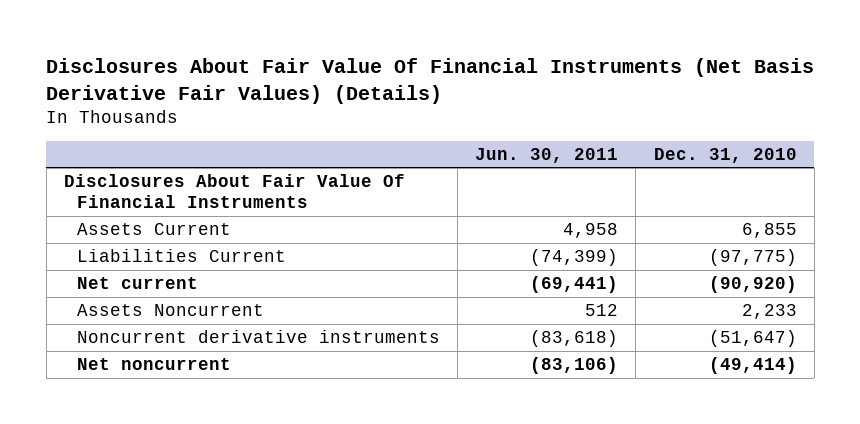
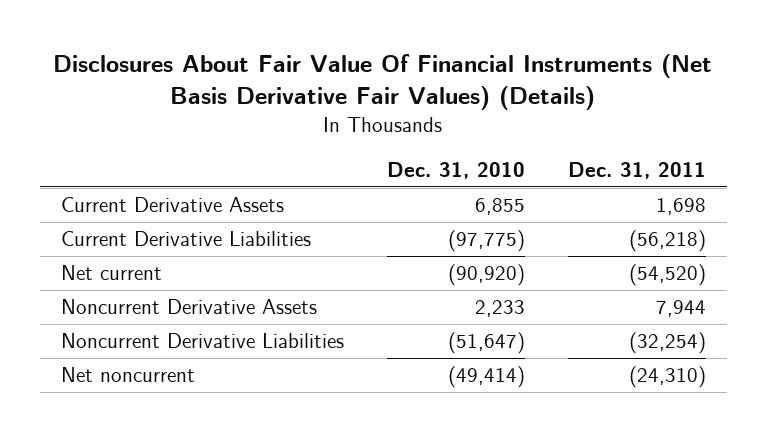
- | Jun. 30, 2011 | Dec. 31, 2010
+ | Dec. 31, 2010 | Dec. 31, 2011
- Disclosures About Fair Value Of Financial Instruments
- Assets Current | 4,958 | 6,855
- Liabilities Current | (74,399) | (97,775)
+ Current Derivative Assets | 6,855 | 1,698
+ Current Derivative Liabilities | (97,775) | (56,218)
- Assets Noncurrent | 512 | 2,233
- Noncurrent derivative instruments | (83,618) | (51,647)
+ Noncurrent Derivative Assets | 2,233 | 7,944
+ Noncurrent Derivative Liabilities | (51,647) | (32,254)

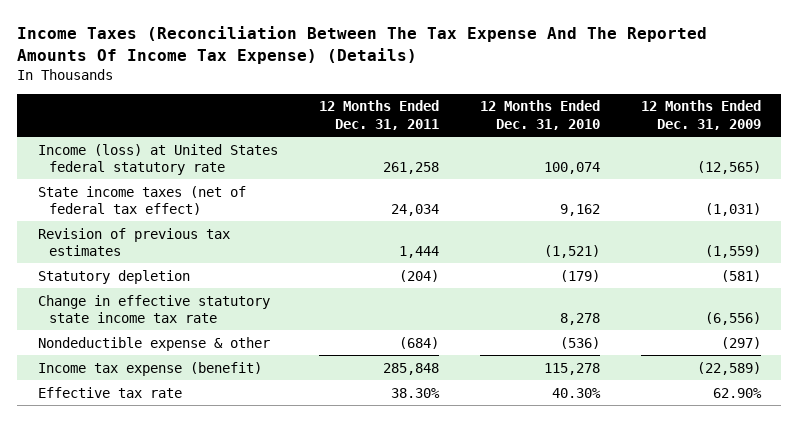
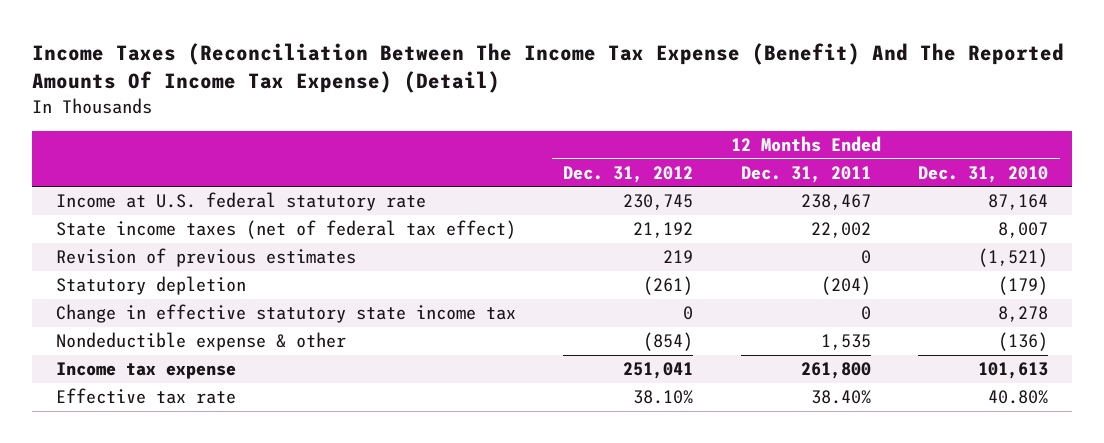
- Income Taxes (Reconciliation Between The Tax Expense And The Reported Amounts Of Income Tax Expense) (Details)
+ Income Taxes (Reconciliation Between The Income Tax Expense (Benefit) And The Reported Amounts Of Income Tax Expense) (Detail)
- | 12 Months Ended Dec. 31, 2011 | 12 Months Ended Dec. 31, 2010 | 12 Months Ended Dec. 31, 2009
+ | 12 Months Ended Dec. 31, 2012 | 12 Months Ended Dec. 31, 2011 | 12 Months Ended Dec. 31, 2010
- Income (loss) at United States federal statutory rate | 261,258 | 100,074 | (12,565)
- State income taxes (net of federal tax effect) | 24,034 | 9,162 | (1,031)
- Revision of previous tax estimates | 1,444 | (1,521) | (1,559)
+ Income at U.S. federal statutory rate | 230,745 | 238,467 | 87,164
+ State income taxes (net of federal tax effect) | 21,192 | 22,002 | 8,007
+ Revision of previous estimates | 219 | 0 | (1,521)
- Change in effective statutory state income tax rate | | 8,278 | (6,556)
- Nondeductible expense & other | (684) | (536) | (297)
- Income tax expense (benefit) | 285,848 | 115,278 | (22,589)
- Effective tax rate | 38.30% | 40.30% | 62.90%
+ Change in effective statutory state income tax | 0 | 0 | 8,278
+ Nondeductible expense & other | (854) | 1,535 | (136)
+ Income tax expense | 251,041 | 261,800 | 101,613
+ Effective tax rate | 38.10% | 38.40% | 40.80%

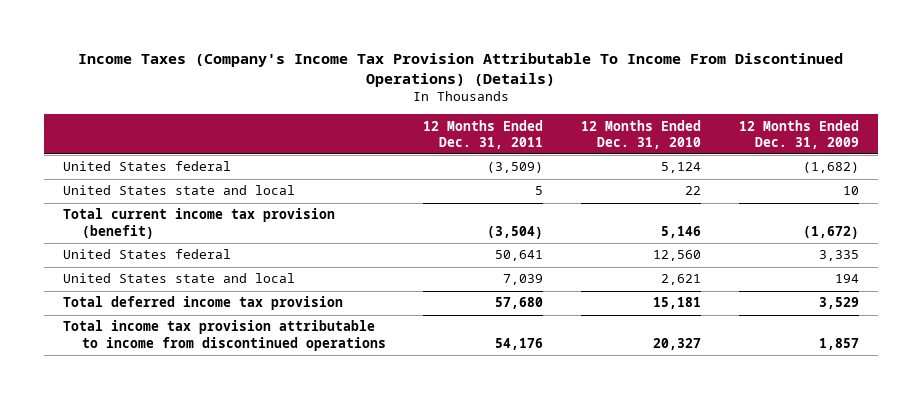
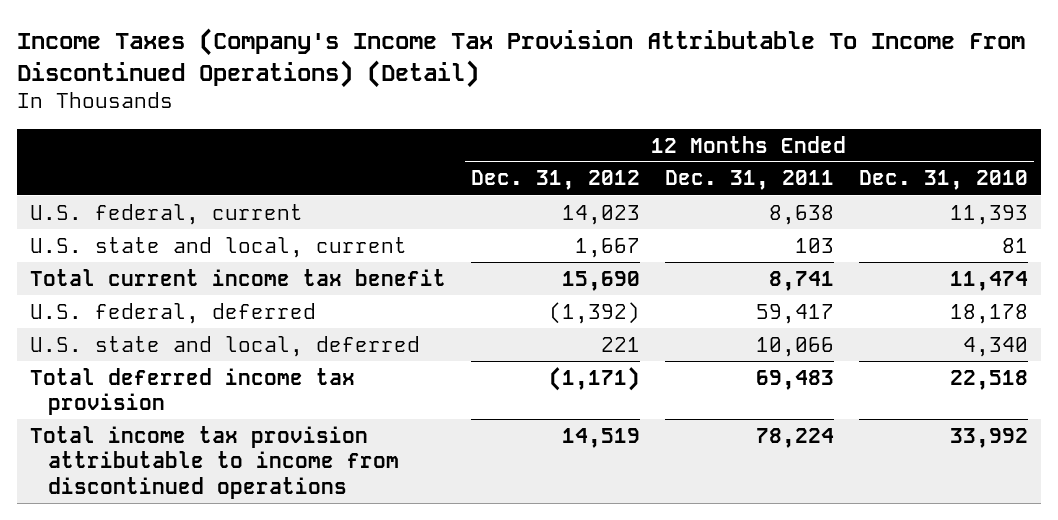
- Income Taxes (Company's Income Tax Provision Attributable To Income From Discontinued Operations) (Details)
+ Income Taxes (Company's Income Tax Provision Attributable To Income From Discontinued Operations) (Detail)
- | 12 Months Ended Dec. 31, 2011 | 12 Months Ended Dec. 31, 2010 | 12 Months Ended Dec. 31, 2009
+ | 12 Months Ended Dec. 31, 2012 | 12 Months Ended Dec. 31, 2011 | 12 Months Ended Dec. 31, 2010
- United States federal | (3,509) | 5,124 | (1,682)
- United States state and local | 5 | 22 | 10
- Total current income tax provision (benefit) | (3,504) | 5,146 | (1,672)
- United States federal | 50,641 | 12,560 | 3,335
- United States state and local | 7,039 | 2,621 | 194
- Total deferred income tax provision | 57,680 | 15,181 | 3,529
- Total income tax provision attributable to income from discontinued operations | 54,176 | 20,327 | 1,857
+ U.S. federal, current | 14,023 | 8,638 | 11,393
+ U.S. state and local, current | 1,667 | 103 | 81
+ Total current income tax benefit | 15,690 | 8,741 | 11,474
+ U.S. federal, deferred | (1,392) | 59,417 | 18,178
+ U.S. state and local, deferred | 221 | 10,066 | 4,340
+ Total deferred income tax provision | (1,171) | 69,483 | 22,518
+ Total income tax provision attributable to income from discontinued operations | 14,519 | 78,224 | 33,992

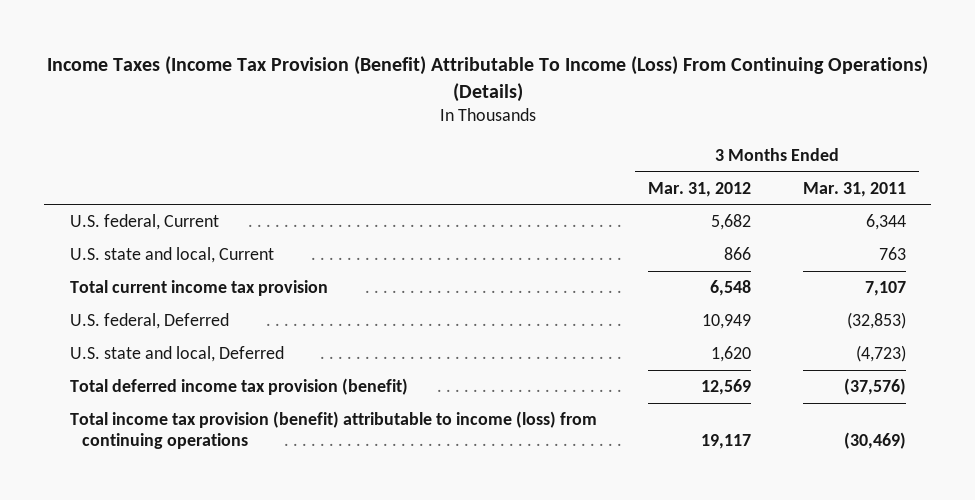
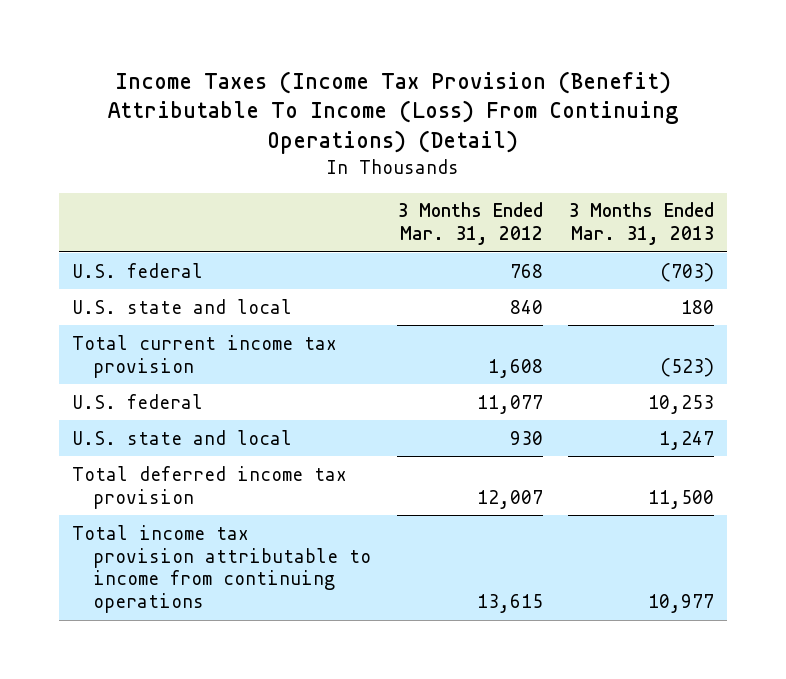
- Income Taxes (Income Tax Provision (Benefit) Attributable To Income (Loss) From Continuing Operations) (Details)
+ Income Taxes (Income Tax Provision (Benefit) Attributable To Income (Loss) From Continuing Operations) (Detail)
- | 3 Months Ended Mar. 31, 2012 | 3 Months Ended Mar. 31, 2011
+ | 3 Months Ended Mar. 31, 2012 | 3 Months Ended Mar. 31, 2013
- U.S. federal, Current | 5,682 | 6,344
- U.S. state and local, Current | 866 | 763
- Total current income tax provision | 6,548 | 7,107
- U.S. federal, Deferred | 10,949 | (32,853)
- U.S. state and local, Deferred | 1,620 | (4,723)
- Total deferred income tax provision (benefit) | 12,569 | (37,576)
- Total income tax provision (benefit) attributable to income (loss) from continuing operations | 19,117 | (30,469)
+ U.S. federal | 768 | (703)
+ U.S. state and local | 840 | 180
+ Total current income tax provision | 1,608 | (523)
+ U.S. federal | 11,077 | 10,253
+ U.S. state and local | 930 | 1,247
+ Total deferred income tax provision | 12,007 | 11,500
+ Total income tax provision attributable to income from continuing operations | 13,615 | 10,977

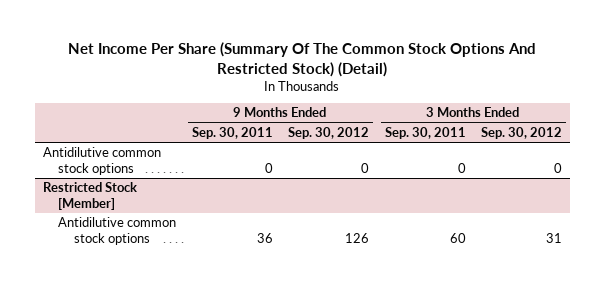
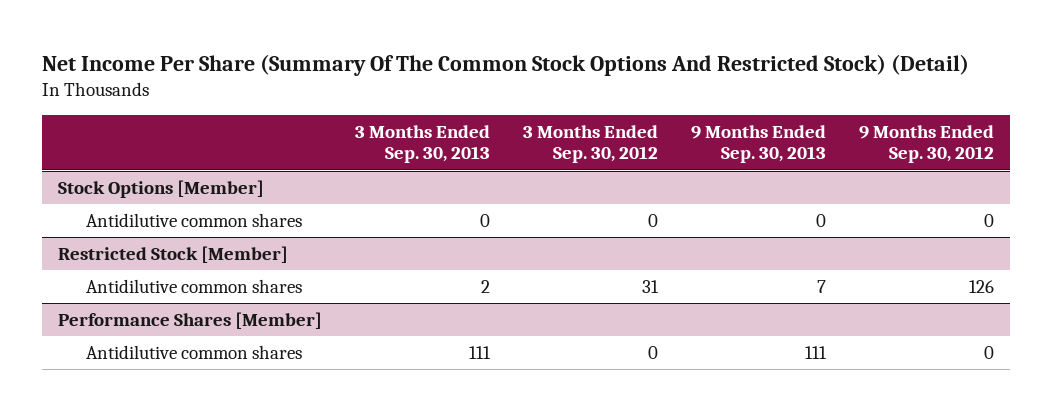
- | 9 Months Ended Sep. 30, 2011 | 9 Months Ended Sep. 30, 2012 | 3 Months Ended Sep. 30, 2011 | 3 Months Ended Sep. 30, 2012
+ | 3 Months Ended Sep. 30, 2013 | 3 Months Ended Sep. 30, 2012 | 9 Months Ended Sep. 30, 2013 | 9 Months Ended Sep. 30, 2012
- Antidilutive common stock options | 0 | 0 | 0 | 0
+ Stock Options [Member]
+ Antidilutive common shares | 0 | 0 | 0 | 0
@ Restricted Stock [Member]
- Antidilutive common stock options | 36 | 126 | 60 | 31
+ Antidilutive common shares | 2 | 31 | 7 | 126
+ Performance Shares [Member]
+ Antidilutive common shares | 111 | 0 | 111 | 0

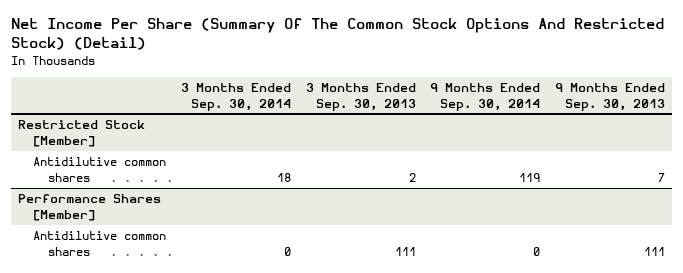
- | 3 Months Ended Sep. 30, 2013 | 3 Months Ended Sep. 30, 2012 | 9 Months Ended Sep. 30, 2013 | 9 Months Ended Sep. 30, 2012
+ | 3 Months Ended Sep. 30, 2014 | 3 Months Ended Sep. 30, 2013 | 9 Months Ended Sep. 30, 2014 | 9 Months Ended Sep. 30, 2013
- Stock Options [Member]
- Antidilutive common shares | 0 | 0 | 0 | 0

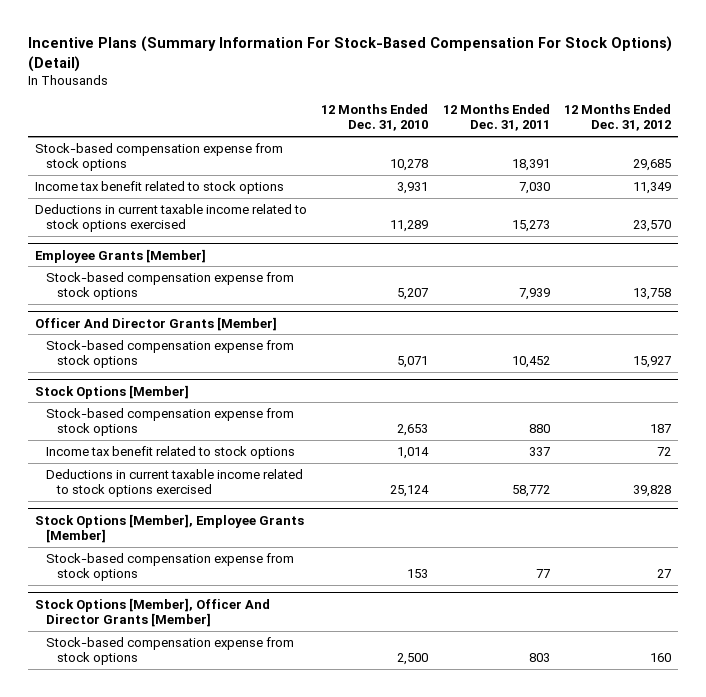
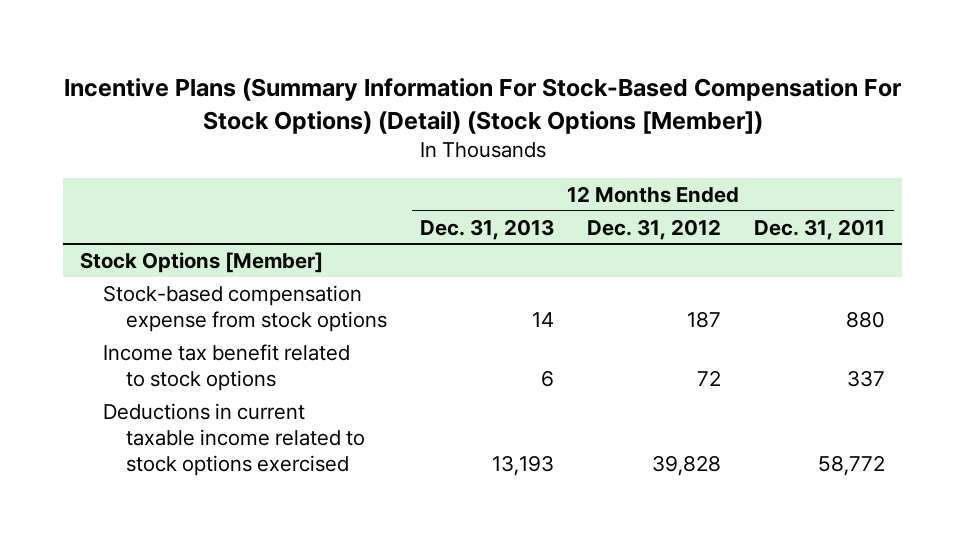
- Incentive Plans (Summary Information For Stock-Based Compensation For Stock Options) (Detail)
+ Incentive Plans (Summary Information For Stock-Based Compensation For Stock Options) (Detail) (Stock Options [Member])
- | 12 Months Ended Dec. 31, 2010 | 12 Months Ended Dec. 31, 2011 | 12 Months Ended Dec. 31, 2012
+ | 12 Months Ended Dec. 31, 2013 | 12 Months Ended Dec. 31, 2012 | 12 Months Ended Dec. 31, 2011
- Stock-based compensation expense from stock options | 10,278 | 18,391 | 29,685
- Income tax benefit related to stock options | 3,931 | 7,030 | 11,349
- Deductions in current taxable income related to stock options exercised | 11,289 | 15,273 | 23,570
- Employee Grants [Member]
- Stock-based compensation expense from stock options | 5,207 | 7,939 | 13,758
- Officer And Director Grants [Member]
- Stock-based compensation expense from stock options | 5,071 | 10,452 | 15,927
- Stock Options [Member], Employee Grants [Member]
- Stock-based compensation expense from stock options | 153 | 77 | 27
- Stock Options [Member], Officer And Director Grants [Member]
- Stock-based compensation expense from stock options | 2,500 | 803 | 160

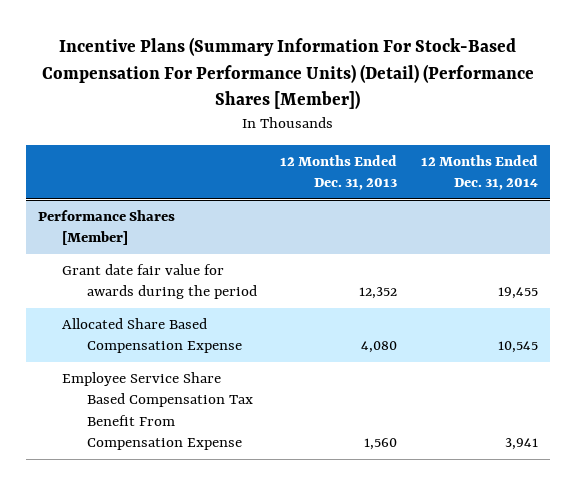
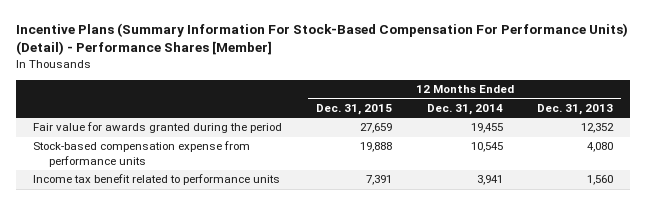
- Incentive Plans (Summary Information For Stock-Based Compensation For Performance Units) (Detail) (Performance Shares [Member])
+ Incentive Plans (Summary Information For Stock-Based Compensation For Performance Units) (Detail) - Performance Shares [Member]
- | 12 Months Ended Dec. 31, 2013 | 12 Months Ended Dec. 31, 2014
+ | 12 Months Ended Dec. 31, 2015 | 12 Months Ended Dec. 31, 2014 | 12 Months Ended Dec. 31, 2013
- Performance Shares [Member]
- Grant date fair value for awards during the period | 12,352 | 19,455
- Allocated Share Based Compensation Expense | 4,080 | 10,545
- Employee Service Share Based Compensation Tax Benefit From Compensation Expense | 1,560 | 3,941
+ Fair value for awards granted during the period | 27,659 | 19,455 | 12,352
+ Stock-based compensation expense from performance units | 19,888 | 10,545 | 4,080
+ Income tax benefit related to performance units | 7,391 | 3,941 | 1,560

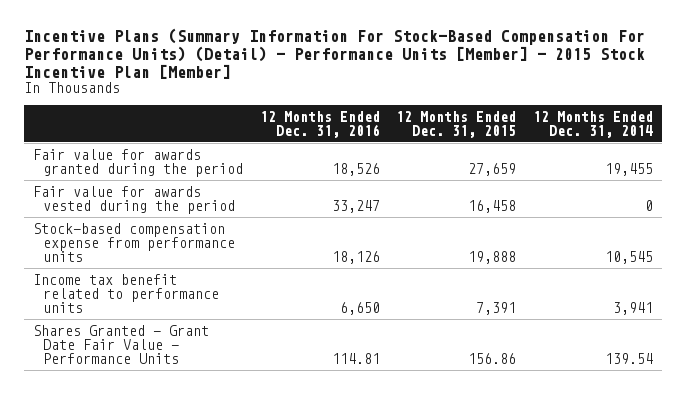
- Incentive Plans (Summary Information For Stock-Based Compensation For Performance Units) (Detail) - Performance Shares [Member]
+ Incentive Plans (Summary Information For Stock-Based Compensation For Performance Units) (Detail) - Performance Units [Member] - 2015 Stock Incentive Plan [Member]
- | 12 Months Ended Dec. 31, 2015 | 12 Months Ended Dec. 31, 2014 | 12 Months Ended Dec. 31, 2013
+ | 12 Months Ended Dec. 31, 2016 | 12 Months Ended Dec. 31, 2015 | 12 Months Ended Dec. 31, 2014
+ Fair value for awards vested during the period | 33,247 | 16,458 | 0
+ Shares Granted - Grant Date Fair Value - Performance Units | 114.81 | 156.86 | 139.54

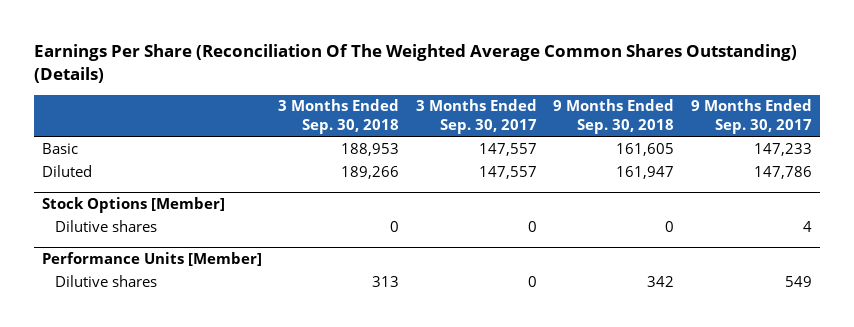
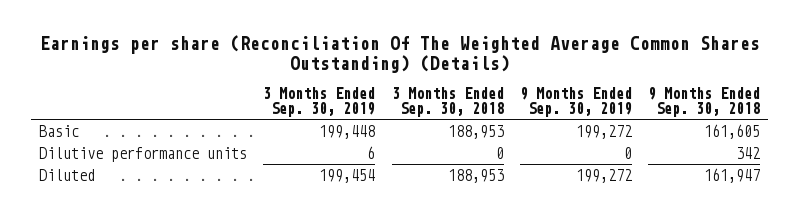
- Earnings Per Share (Reconciliation Of The Weighted Average Common Shares Outstanding) (Details)
+ Earnings per share (Reconciliation Of The Weighted Average Common Shares Outstanding) (Details)
- | 3 Months Ended Sep. 30, 2018 | 3 Months Ended Sep. 30, 2017 | 9 Months Ended Sep. 30, 2018 | 9 Months Ended Sep. 30, 2017
+ | 3 Months Ended Sep. 30, 2019 | 3 Months Ended Sep. 30, 2018 | 9 Months Ended Sep. 30, 2019 | 9 Months Ended Sep. 30, 2018
- Diluted | 189,266 | 147,557 | 161,947 | 147,786
- Stock Options [Member]
- Dilutive shares | 0 | 0 | 0 | 4
- Performance Units [Member]
- Dilutive shares | 313 | 0 | 342 | 549
+ Dilutive performance units | 6 | 0 | 0 | 342
+ Diluted | 199,454 | 188,953 | 199,272 | 161,947

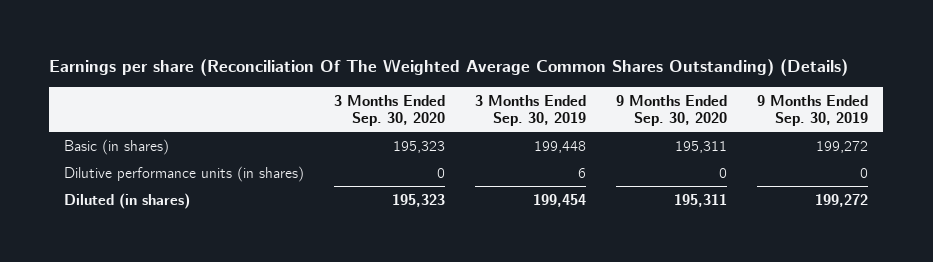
- | 3 Months Ended Sep. 30, 2019 | 3 Months Ended Sep. 30, 2018 | 9 Months Ended Sep. 30, 2019 | 9 Months Ended Sep. 30, 2018
+ | 3 Months Ended Sep. 30, 2020 | 3 Months Ended Sep. 30, 2019 | 9 Months Ended Sep. 30, 2020 | 9 Months Ended Sep. 30, 2019
- Basic | 199,448 | 188,953 | 199,272 | 161,605
- Dilutive performance units | 6 | 0 | 0 | 342
- Diluted | 199,454 | 188,953 | 199,272 | 161,947
+ Basic (in shares) | 195,323 | 199,448 | 195,311 | 199,272
+ Dilutive performance units (in shares) | 0 | 6 | 0 | 0
+ Diluted (in shares) | 195,323 | 199,454 | 195,311 | 199,272

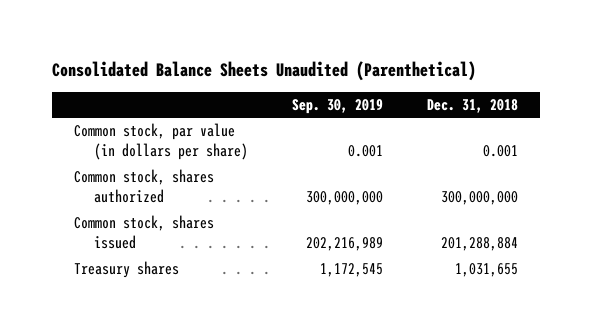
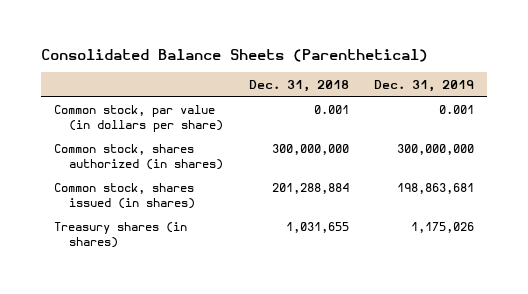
- Consolidated Balance Sheets Unaudited (Parenthetical)
+ Consolidated Balance Sheets (Parenthetical)
- | Sep. 30, 2019 | Dec. 31, 2018
+ | Dec. 31, 2018 | Dec. 31, 2019
- Common stock, shares authorized | 300,000,000 | 300,000,000
- Common stock, shares issued | 202,216,989 | 201,288,884
- Treasury shares | 1,172,545 | 1,031,655
+ Common stock, shares authorized (in shares) | 300,000,000 | 300,000,000
+ Common stock, shares issued (in shares) | 201,288,884 | 198,863,681
+ Treasury shares (in shares) | 1,031,655 | 1,175,026

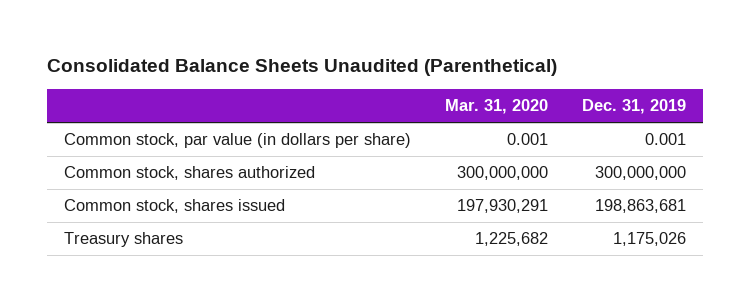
- Consolidated Balance Sheets (Parenthetical)
+ Consolidated Balance Sheets Unaudited (Parenthetical)
- | Dec. 31, 2018 | Dec. 31, 2019
+ | Mar. 31, 2020 | Dec. 31, 2019
- Common stock, shares authorized (in shares) | 300,000,000 | 300,000,000
- Common stock, shares issued (in shares) | 201,288,884 | 198,863,681
- Treasury shares (in shares) | 1,031,655 | 1,175,026
+ Common stock, shares authorized | 300,000,000 | 300,000,000
+ Common stock, shares issued | 197,930,291 | 198,863,681
+ Treasury shares | 1,225,682 | 1,175,026

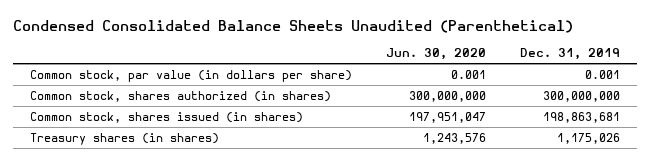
- Consolidated Balance Sheets Unaudited (Parenthetical)
+ Condensed Consolidated Balance Sheets Unaudited (Parenthetical)
- | Mar. 31, 2020 | Dec. 31, 2019
+ | Jun. 30, 2020 | Dec. 31, 2019
- Common stock, shares authorized | 300,000,000 | 300,000,000
- Common stock, shares issued | 197,930,291 | 198,863,681
- Treasury shares | 1,225,682 | 1,175,026
+ Common stock, shares authorized (in shares) | 300,000,000 | 300,000,000
+ Common stock, shares issued (in shares) | 197,951,047 | 198,863,681
+ Treasury shares (in shares) | 1,243,576 | 1,175,026

